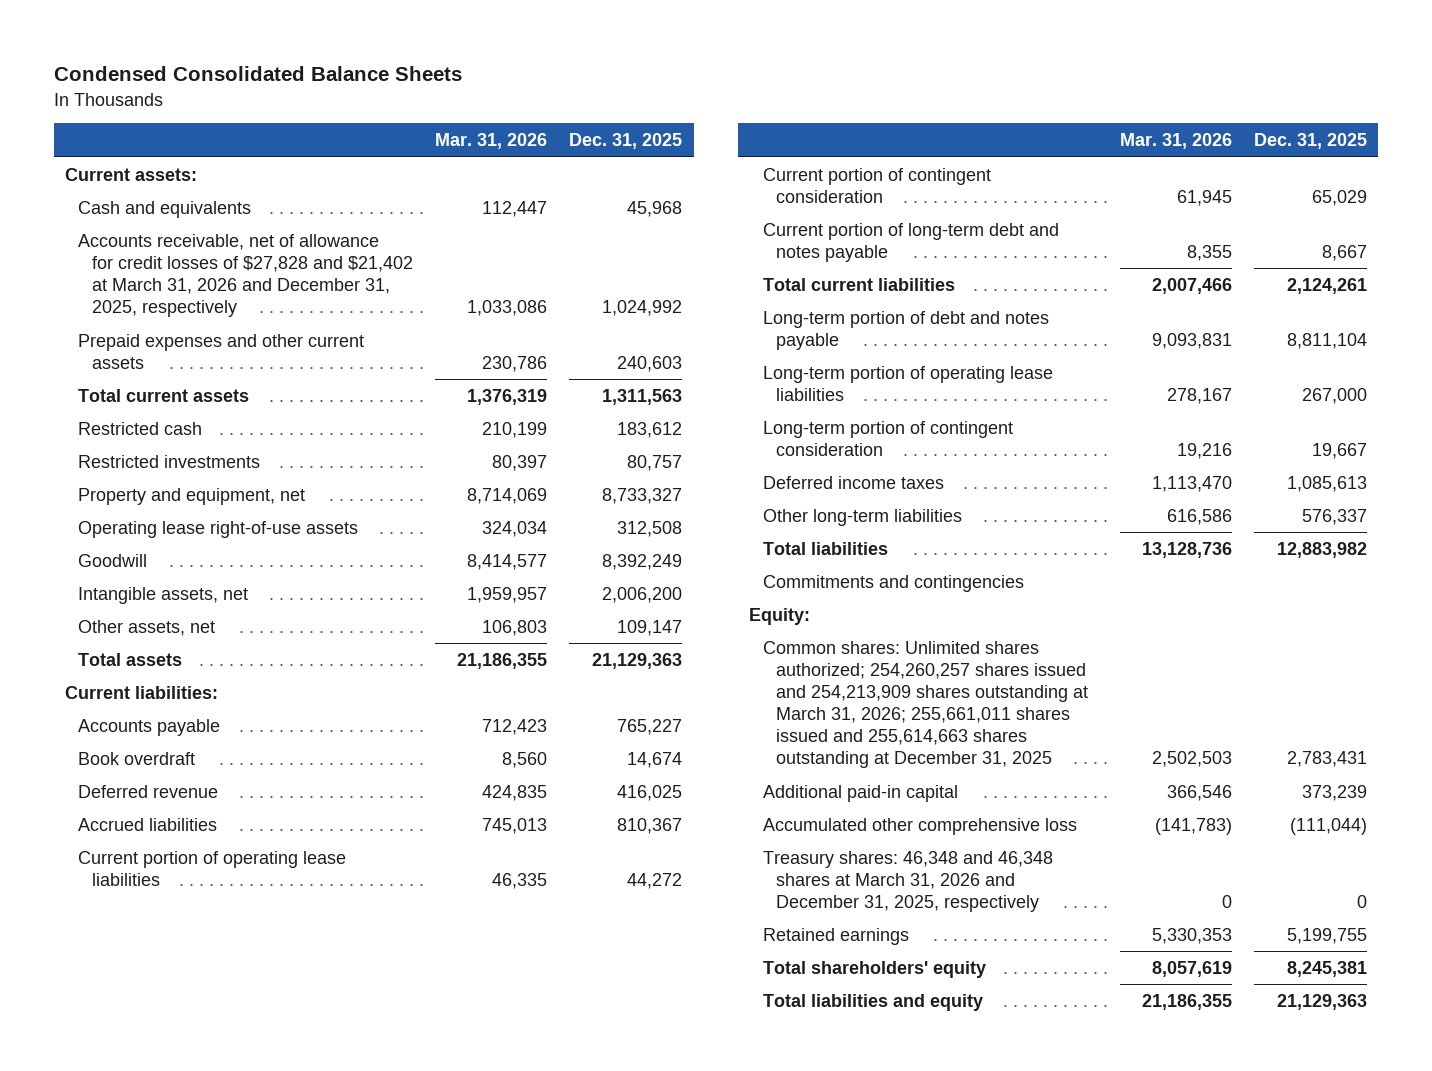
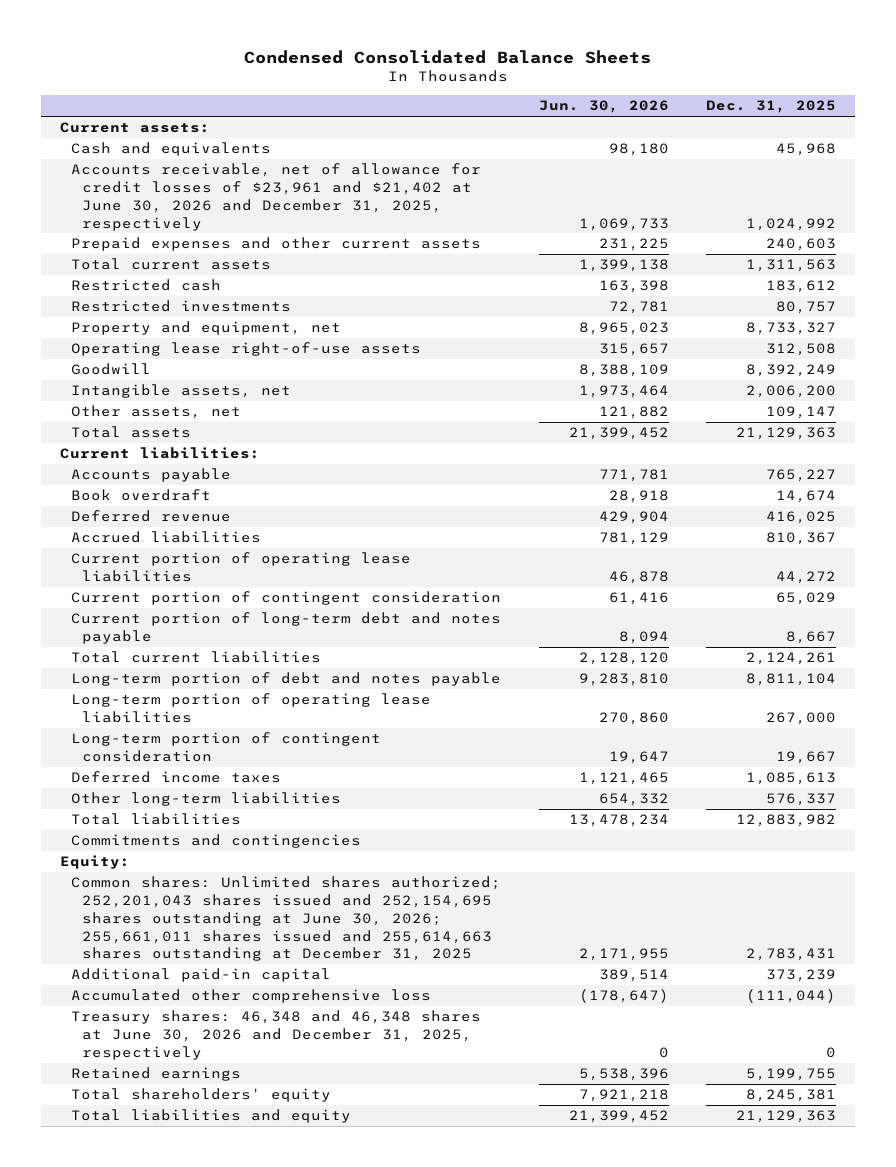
- | Mar. 31, 2026 | Dec. 31, 2025
+ | Jun. 30, 2026 | Dec. 31, 2025
- Accounts receivable, net of allowance for credit losses of $27,828 and $21,402 at March 31, 2026 and December 31, 2025, respectively | 1,033,086 | 1,024,992
+ Accounts receivable, net of allowance for credit losses of $23,961 and $21,402 at June 30, 2026 and December 31, 2025, respectively | 1,069,733 | 1,024,992
- Common shares: Unlimited shares authorized; 254,260,257 shares issued and 254,213,909 shares outstanding at March 31, 2026; 255,661,011 shares issued and 255,614,663 shares outstanding at December 31, 2025 | 2,502,503 | 2,783,431
+ Common shares: Unlimited shares authorized; 252,201,043 shares issued and 252,154,695 shares outstanding at June 30, 2026; 255,661,011 shares issued and 255,614,663 shares outstanding at December 31, 2025 | 2,171,955 | 2,783,431
- Treasury shares: 46,348 and 46,348 shares at March 31, 2026 and December 31, 2025, respectively | 0 | 0
+ Treasury shares: 46,348 and 46,348 shares at June 30, 2026 and December 31, 2025, respectively | 0 | 0

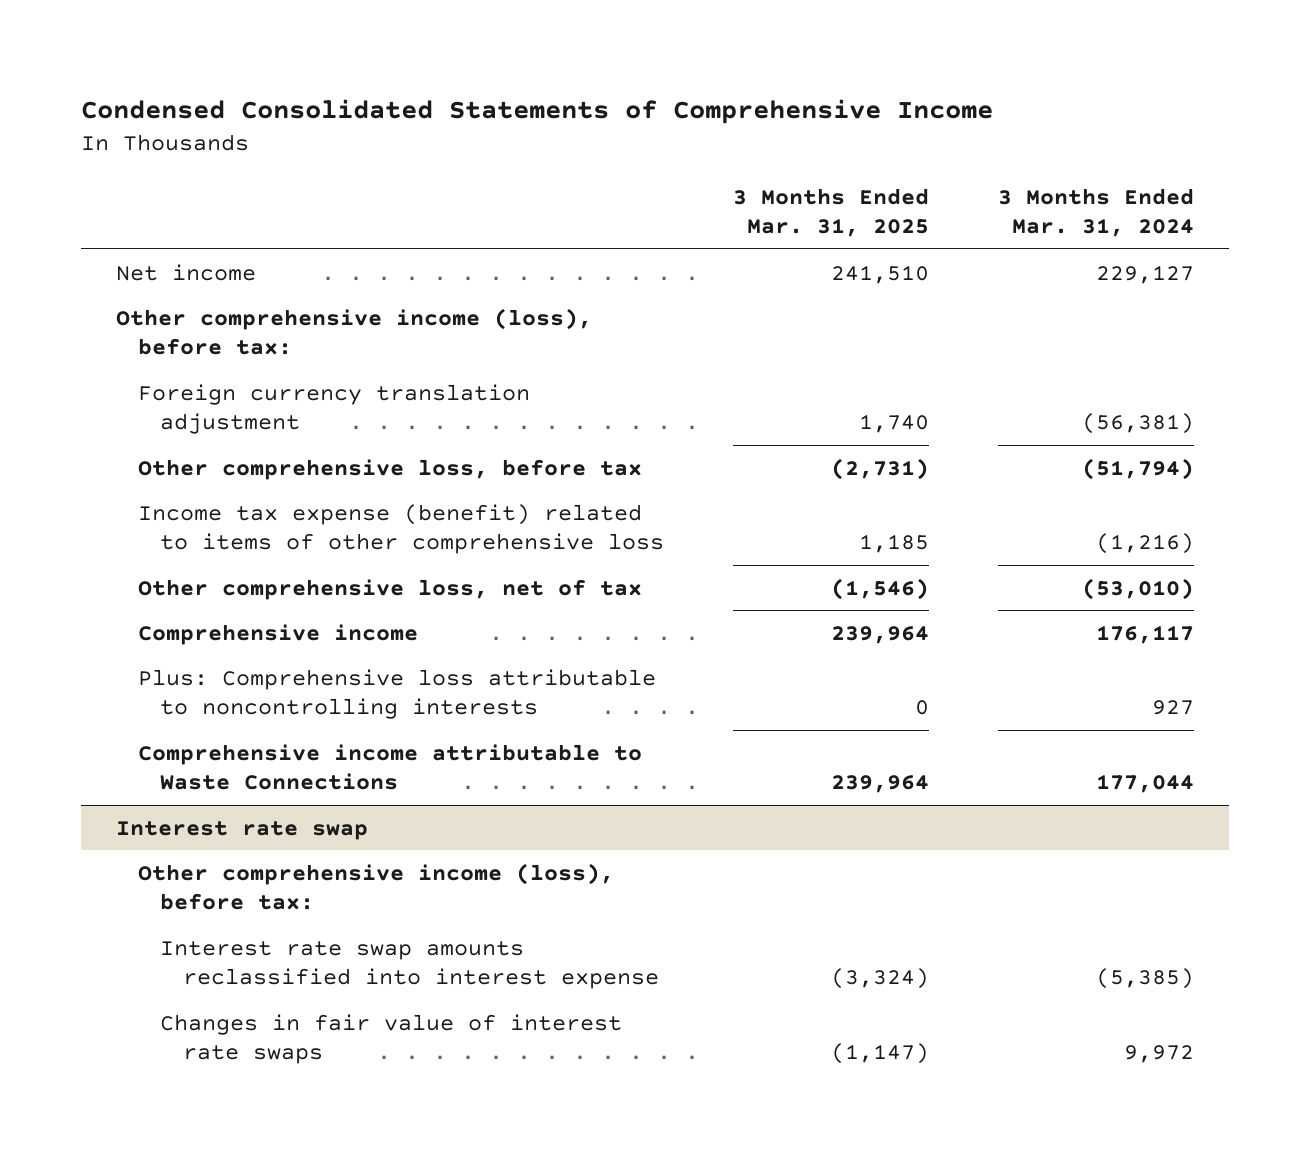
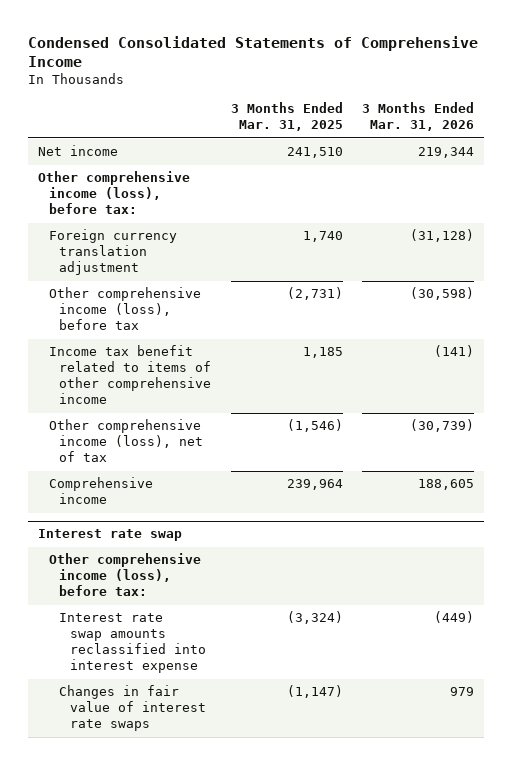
- | 3 Months Ended Mar. 31, 2025 | 3 Months Ended Mar. 31, 2024
+ | 3 Months Ended Mar. 31, 2025 | 3 Months Ended Mar. 31, 2026
- Other comprehensive loss, before tax | (2,731) | (51,794)
- Income tax expense (benefit) related to items of other comprehensive loss | 1,185 | (1,216)
- Other comprehensive loss, net of tax | (1,546) | (53,010)
+ Other comprehensive income (loss), before tax | (2,731) | (30,598)
+ Income tax benefit related to items of other comprehensive income | 1,185 | (141)
+ Other comprehensive income (loss), net of tax | (1,546) | (30,739)
- Plus: Comprehensive loss attributable to noncontrolling interests | 0 | 927
- Comprehensive income attributable to Waste Connections | 239,964 | 177,044

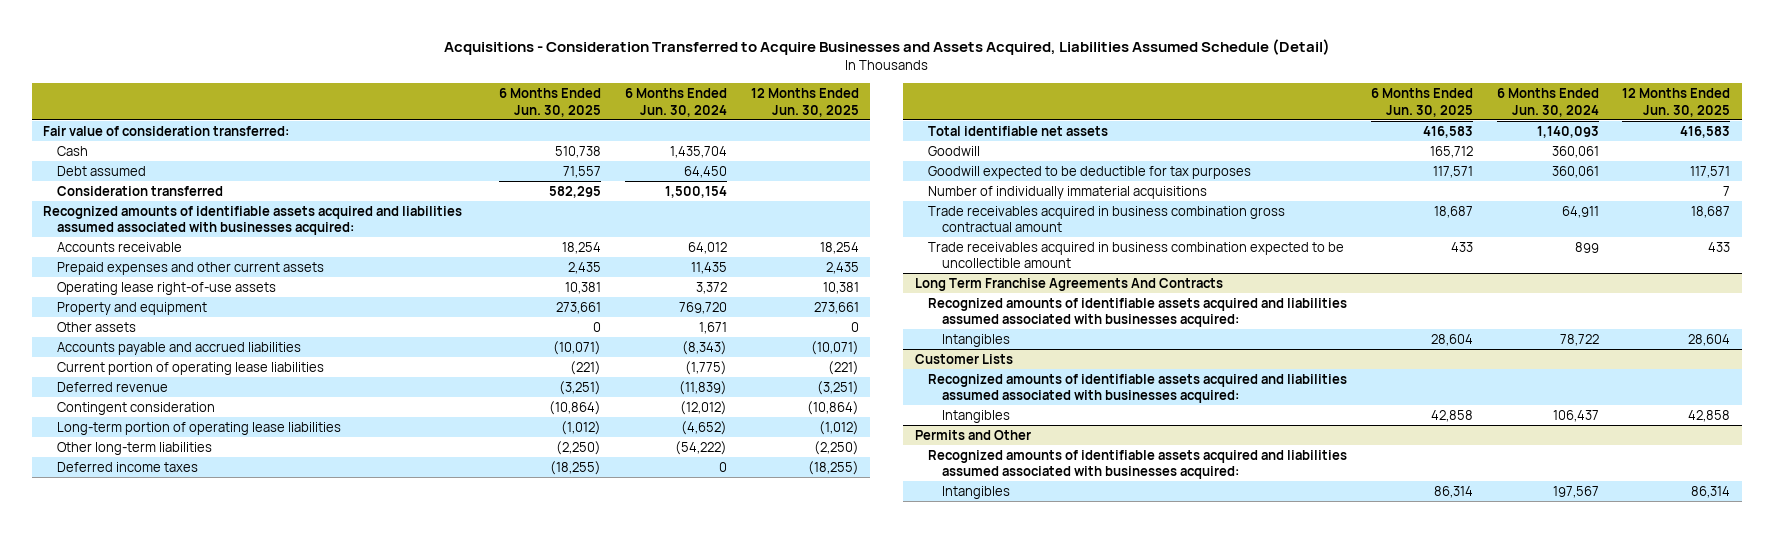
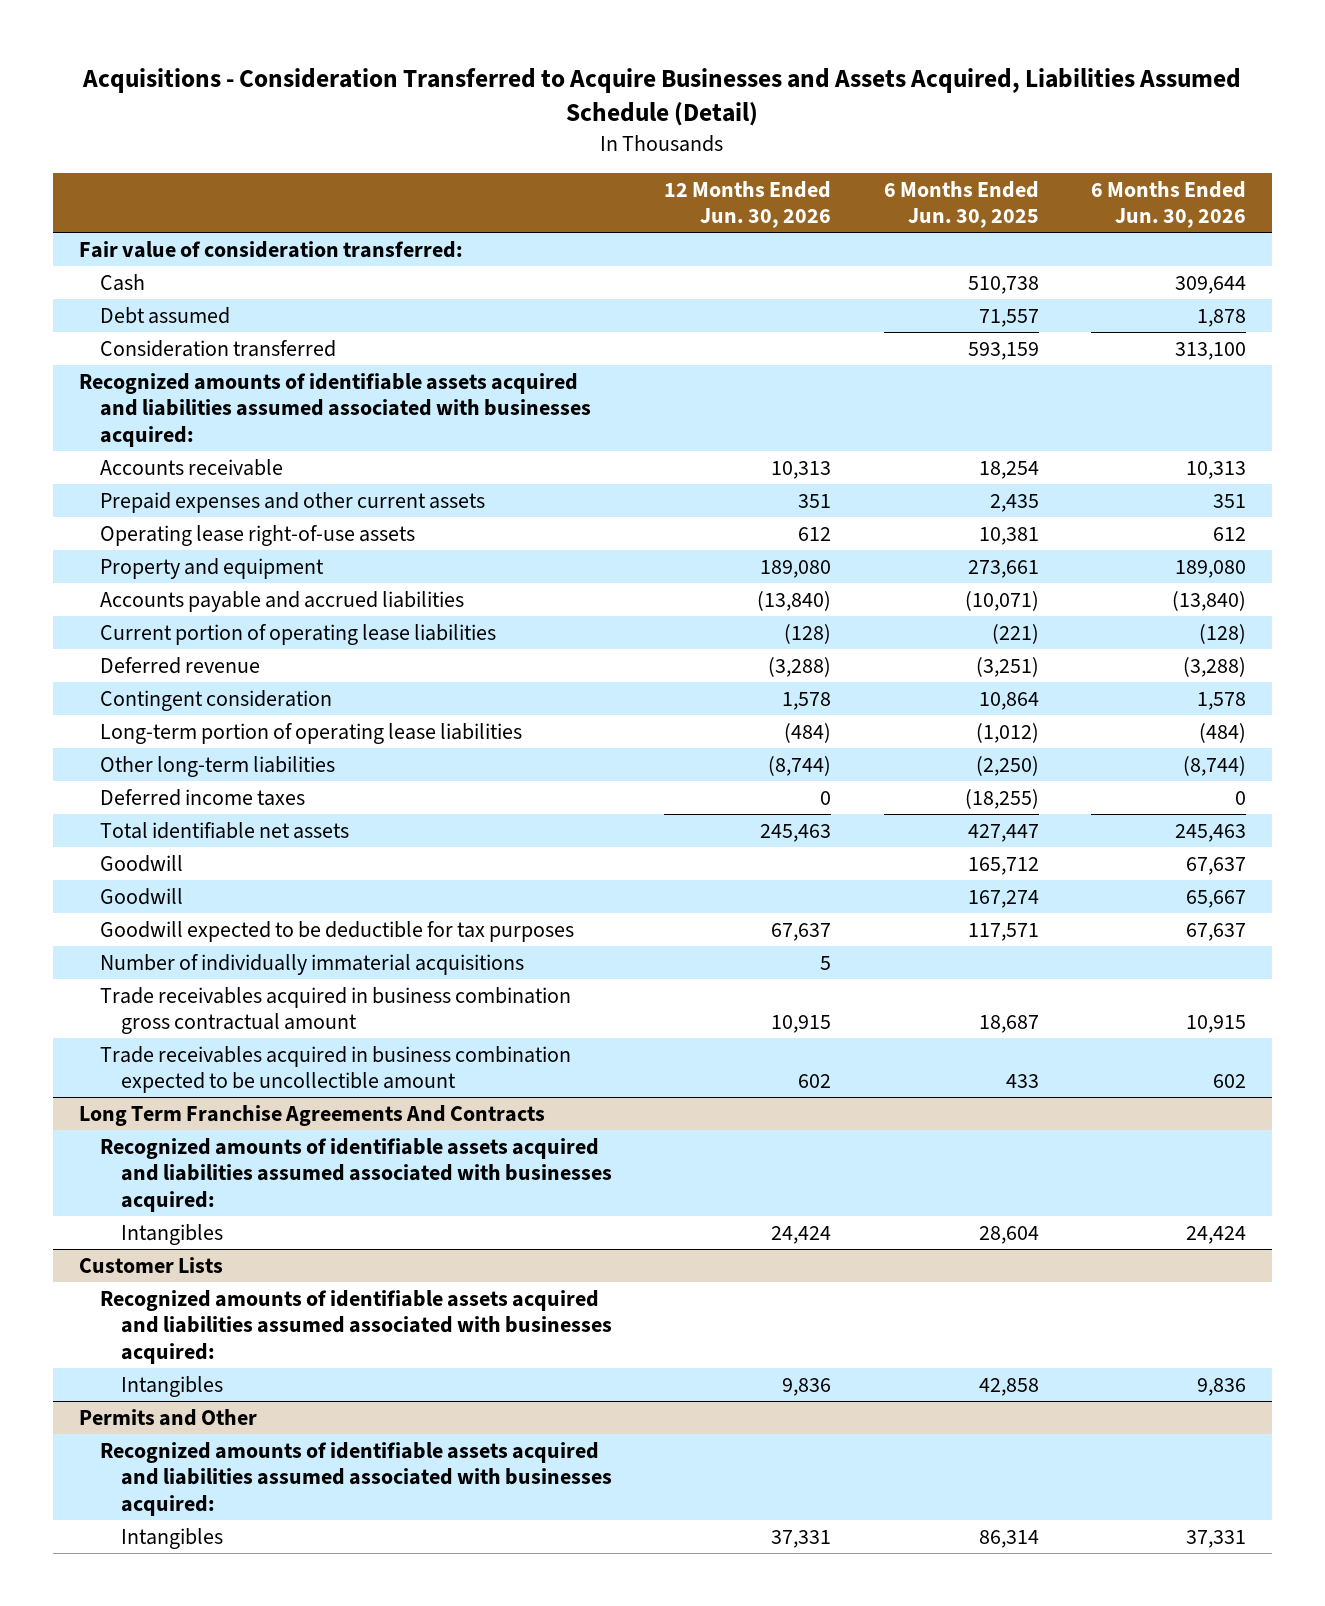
- | 6 Months Ended Jun. 30, 2025 | 6 Months Ended Jun. 30, 2024 | 12 Months Ended Jun. 30, 2025
+ | 12 Months Ended Jun. 30, 2026 | 6 Months Ended Jun. 30, 2025 | 6 Months Ended Jun. 30, 2026
- Consideration transferred | 582,295 | 1,500,154 |
+ Consideration transferred | | 593,159 | 313,100
- Other assets | 0 | 1,671 | 0
- Contingent consideration | (10,864) | (12,012) | (10,864)
+ Contingent consideration | 1,578 | 10,864 | 1,578
- Total identifiable net assets | 416,583 | 1,140,093 | 416,583
+ Total identifiable net assets | 245,463 | 427,447 | 245,463
+ Goodwill | | 167,274 | 65,667

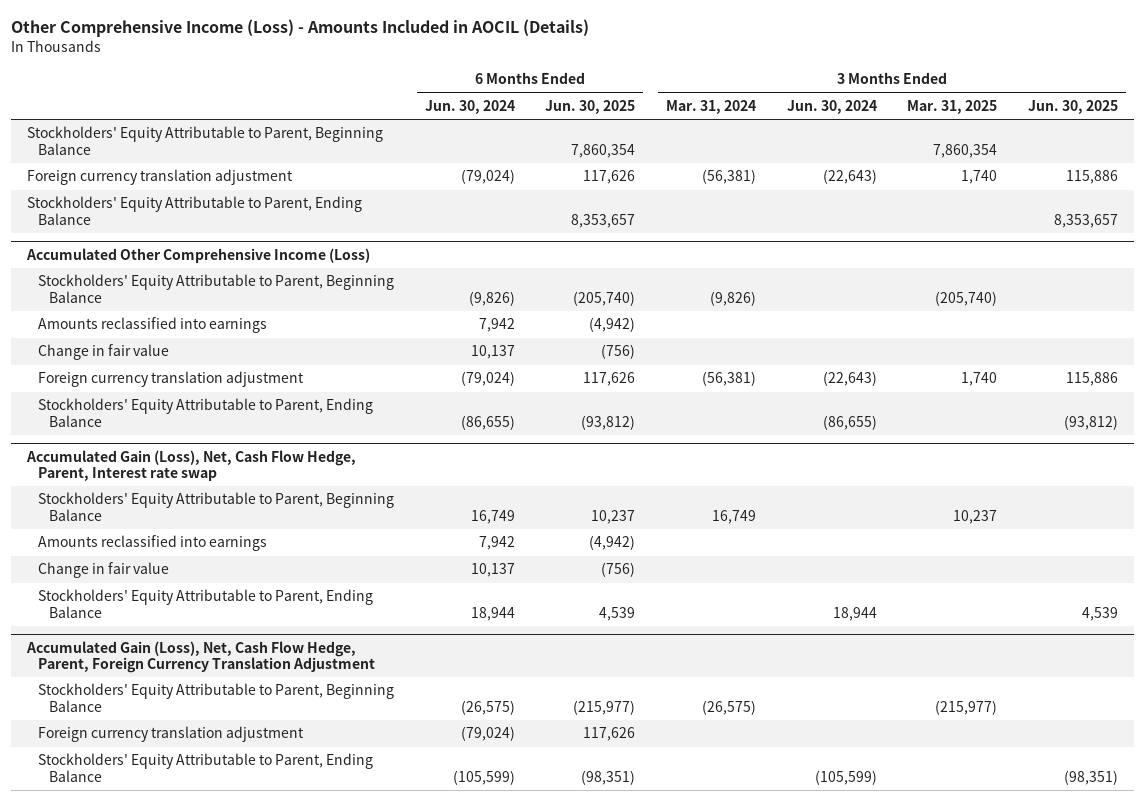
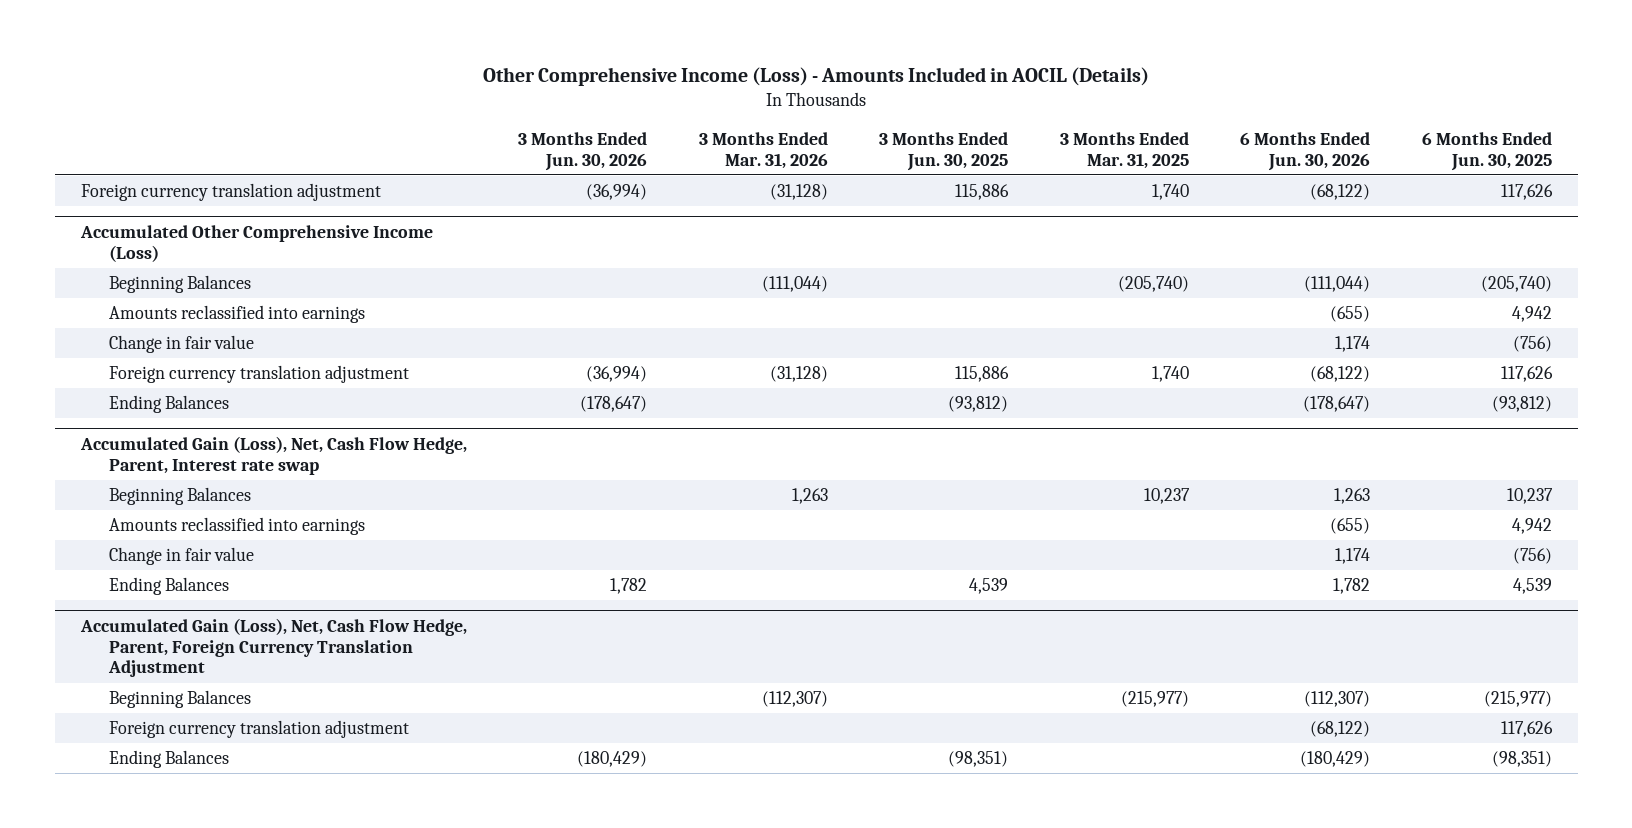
- | 6 Months Ended Jun. 30, 2024 | 6 Months Ended Jun. 30, 2025 | 3 Months Ended Mar. 31, 2024 | 3 Months Ended Jun. 30, 2024 | 3 Months Ended Mar. 31, 2025 | 3 Months Ended Jun. 30, 2025
+ | 3 Months Ended Jun. 30, 2026 | 3 Months Ended Mar. 31, 2026 | 3 Months Ended Jun. 30, 2025 | 3 Months Ended Mar. 31, 2025 | 6 Months Ended Jun. 30, 2026 | 6 Months Ended Jun. 30, 2025
- Stockholders' Equity Attributable to Parent, Beginning Balance | | 7,860,354 | | | 7,860,354 |
- Stockholders' Equity Attributable to Parent, Ending Balance | | 8,353,657 | | | | 8,353,657
@ Accumulated Other Comprehensive Income (Loss)
- Stockholders' Equity Attributable to Parent, Beginning Balance | (9,826) | (205,740) | (9,826) | | (205,740) |
- Amounts reclassified into earnings | 7,942 | (4,942) | | | |
+ Beginning Balances | | (111,044) | | (205,740) | (111,044) | (205,740)
+ Amounts reclassified into earnings | | | | | (655) | 4,942
- Stockholders' Equity Attributable to Parent, Ending Balance | (86,655) | (93,812) | | (86,655) | | (93,812)
+ Ending Balances | (178,647) | | (93,812) | | (178,647) | (93,812)
@ Accumulated Gain (Loss), Net, Cash Flow Hedge, Parent, Interest rate swap
- Stockholders' Equity Attributable to Parent, Beginning Balance | 16,749 | 10,237 | 16,749 | | 10,237 |
- Amounts reclassified into earnings | 7,942 | (4,942) | | | |
+ Beginning Balances | | 1,263 | | 10,237 | 1,263 | 10,237
+ Amounts reclassified into earnings | | | | | (655) | 4,942
- Stockholders' Equity Attributable to Parent, Ending Balance | 18,944 | 4,539 | | 18,944 | | 4,539
+ Ending Balances | 1,782 | | 4,539 | | 1,782 | 4,539
@ Accumulated Gain (Loss), Net, Cash Flow Hedge, Parent, Foreign Currency Translation Adjustment
- Stockholders' Equity Attributable to Parent, Beginning Balance | (26,575) | (215,977) | (26,575) | | (215,977) |
+ Beginning Balances | | (112,307) | | (215,977) | (112,307) | (215,977)
- Stockholders' Equity Attributable to Parent, Ending Balance | (105,599) | (98,351) | | (105,599) | | (98,351)
+ Ending Balances | (180,429) | | (98,351) | | (180,429) | (98,351)

